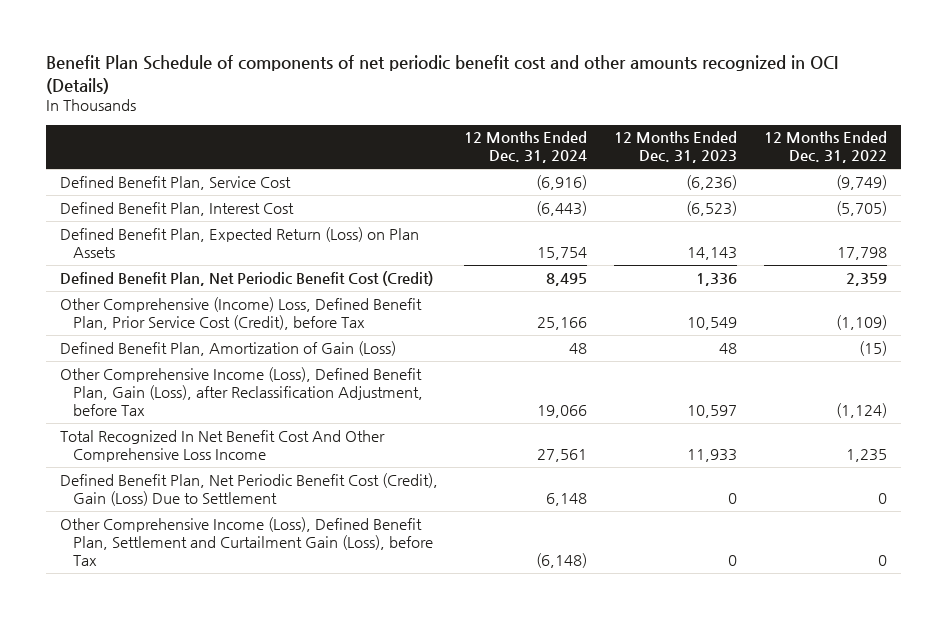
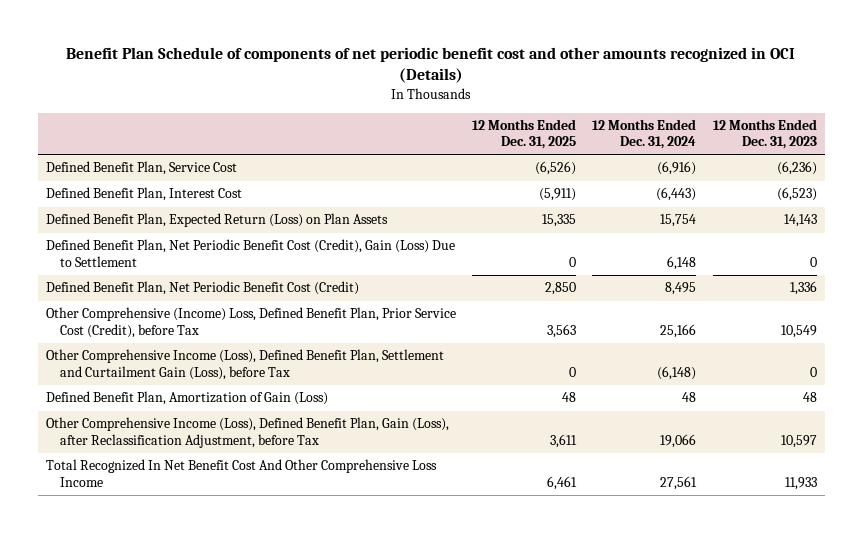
- | 12 Months Ended Dec. 31, 2024 | 12 Months Ended Dec. 31, 2023 | 12 Months Ended Dec. 31, 2022
+ | 12 Months Ended Dec. 31, 2025 | 12 Months Ended Dec. 31, 2024 | 12 Months Ended Dec. 31, 2023
moved up: Defined Benefit Plan, Net Periodic Benefit Cost (Credit), Gain (Loss) Due to Settlement | 0 | 6,148 | 0
moved up: Other Comprehensive Income (Loss), Defined Benefit Plan, Settlement and Curtailment Gain (Loss), before Tax | 0 | (6,148) | 0

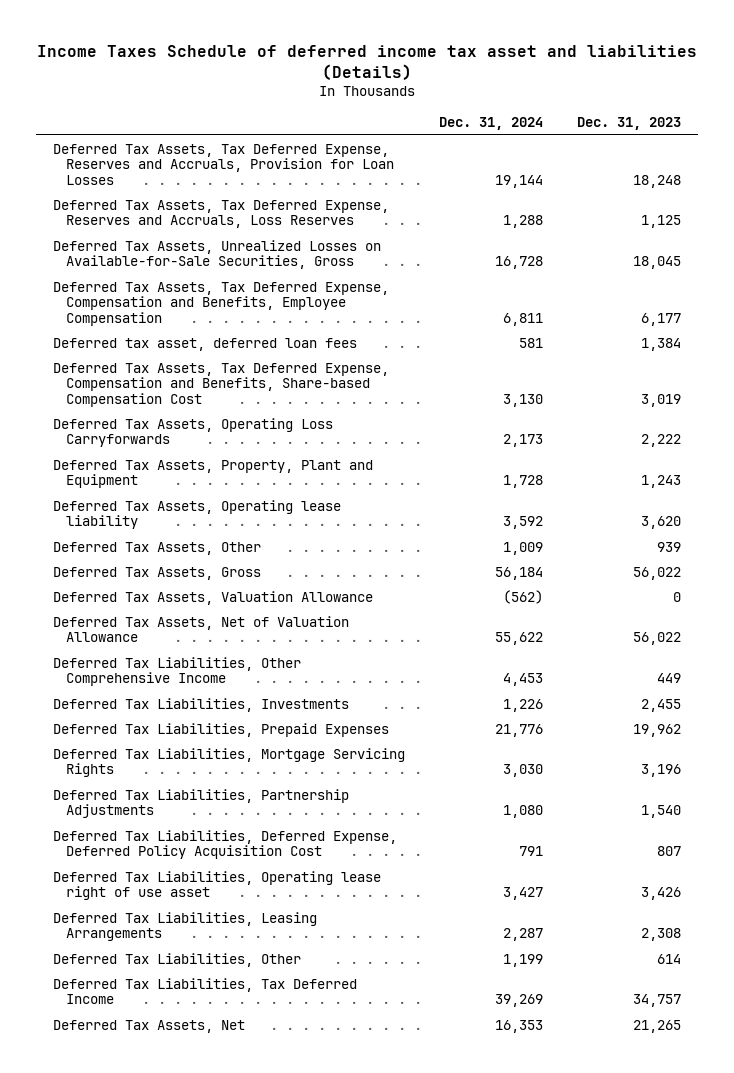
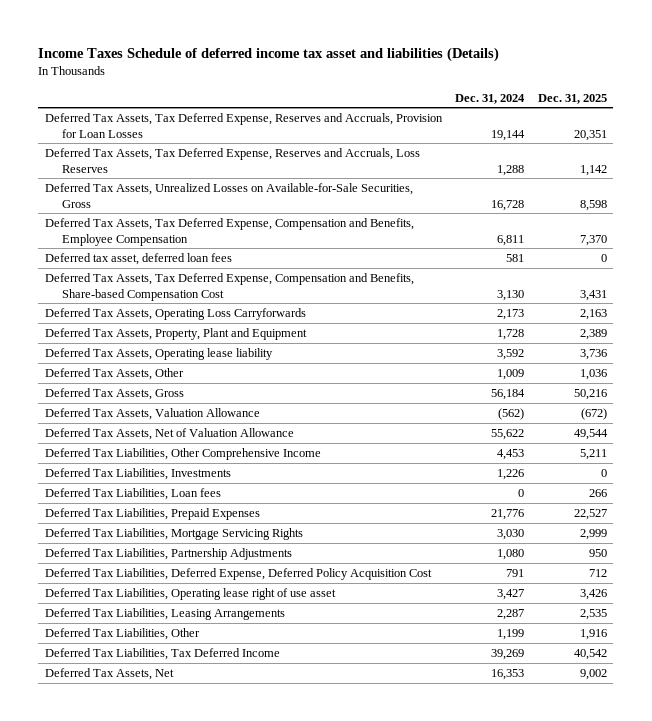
- | Dec. 31, 2024 | Dec. 31, 2023
+ | Dec. 31, 2024 | Dec. 31, 2025
+ Deferred Tax Liabilities, Loan fees | 0 | 266

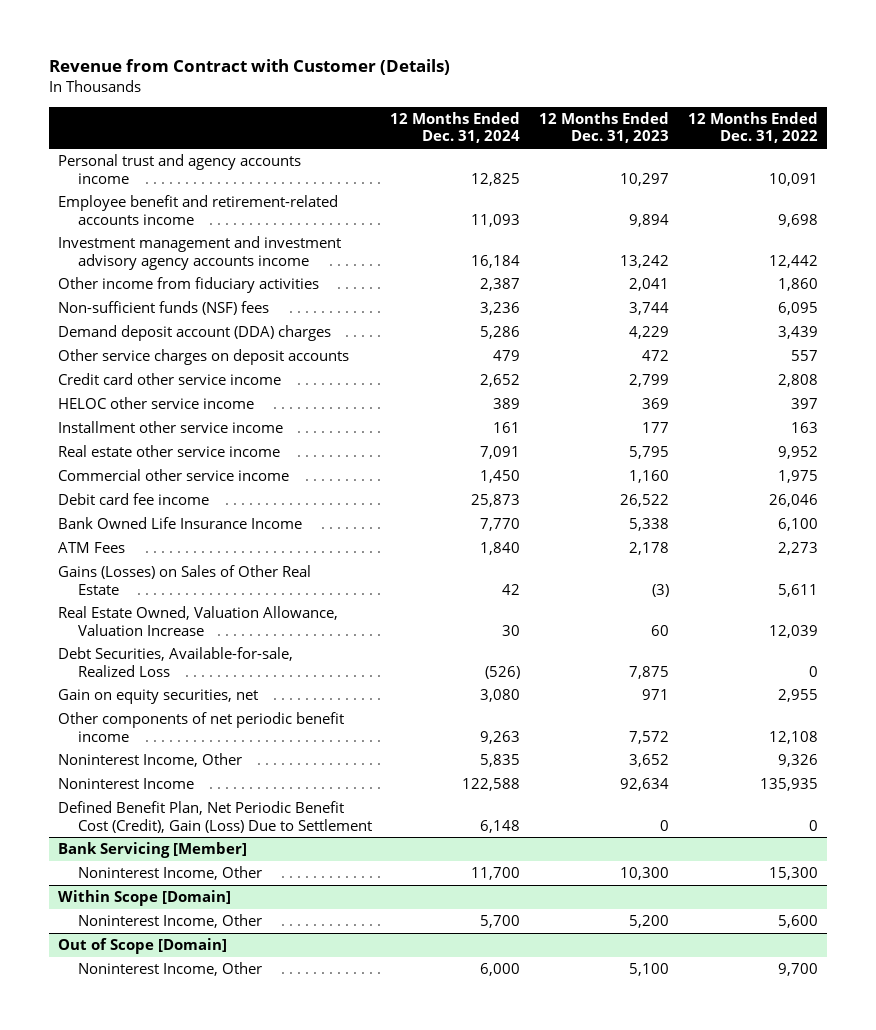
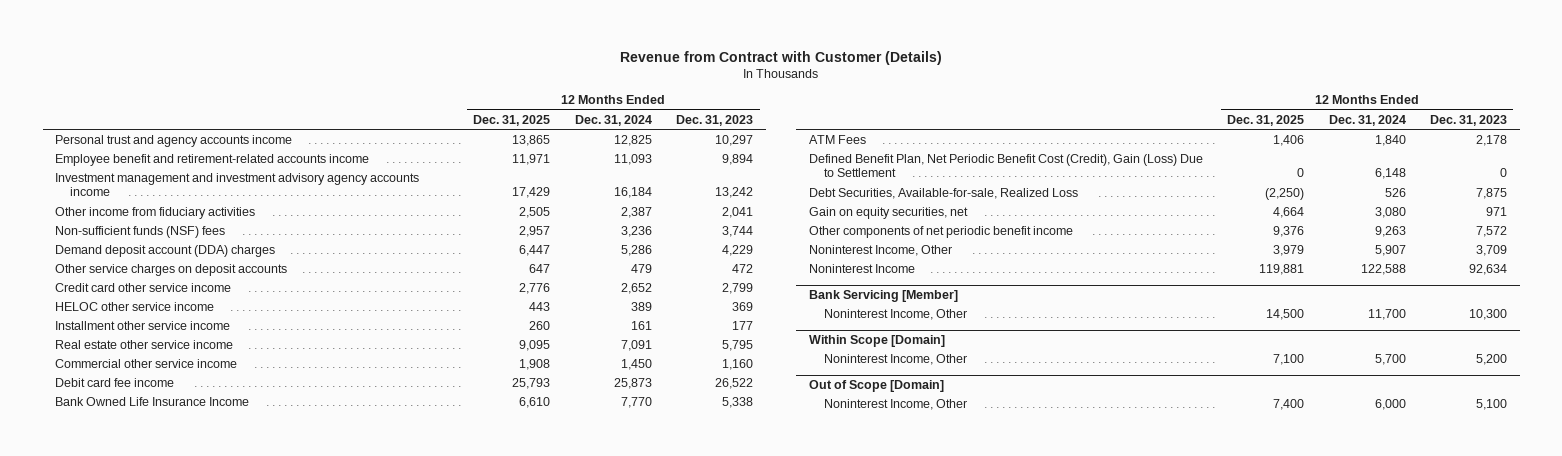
- | 12 Months Ended Dec. 31, 2024 | 12 Months Ended Dec. 31, 2023 | 12 Months Ended Dec. 31, 2022
+ | 12 Months Ended Dec. 31, 2025 | 12 Months Ended Dec. 31, 2024 | 12 Months Ended Dec. 31, 2023
- Gains (Losses) on Sales of Other Real Estate | 42 | (3) | 5,611
- Real Estate Owned, Valuation Allowance, Valuation Increase | 30 | 60 | 12,039
- Debt Securities, Available-for-sale, Realized Loss | (526) | 7,875 | 0
moved up: Defined Benefit Plan, Net Periodic Benefit Cost (Credit), Gain (Loss) Due to Settlement | 0 | 6,148 | 0
+ Debt Securities, Available-for-sale, Realized Loss | (2,250) | 526 | 7,875
- Noninterest Income, Other | 5,835 | 3,652 | 9,326
+ Noninterest Income, Other | 3,979 | 5,907 | 3,709

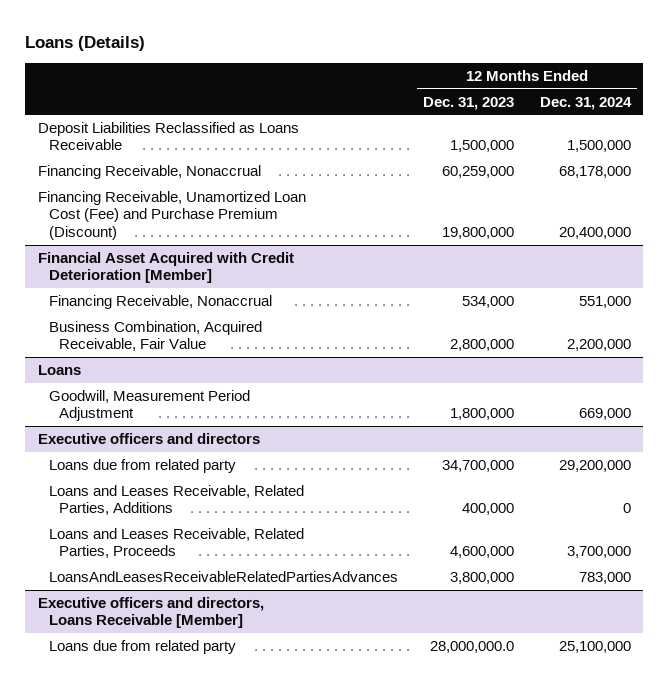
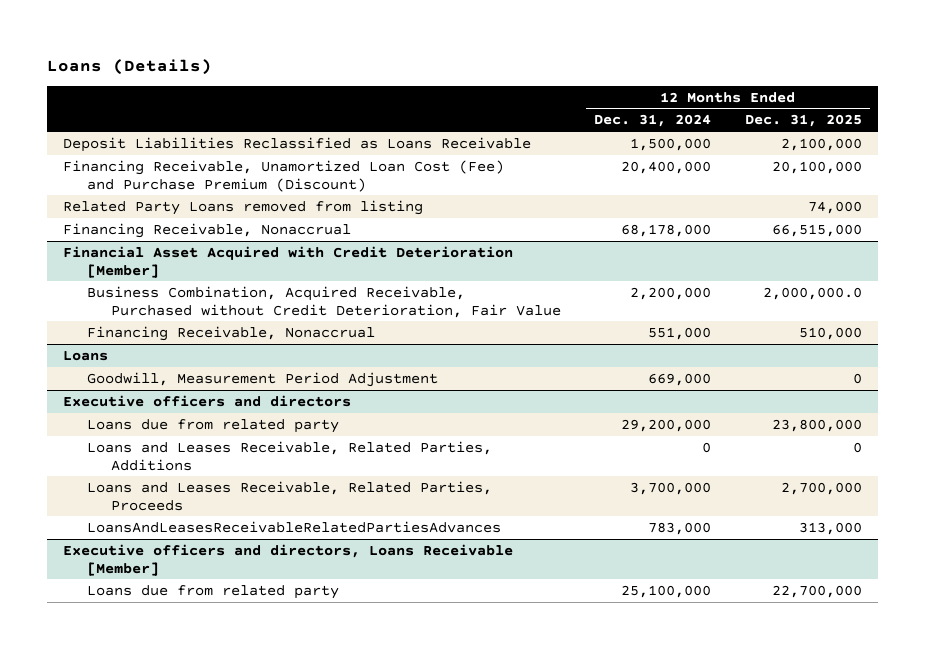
- | 12 Months Ended Dec. 31, 2023 | 12 Months Ended Dec. 31, 2024
+ | 12 Months Ended Dec. 31, 2024 | 12 Months Ended Dec. 31, 2025
+ Related Party Loans removed from listing | | 74,000
moved down: Financing Receivable, Nonaccrual | 68,178,000 | 66,515,000
@ Financial Asset Acquired with Credit Deterioration [Member]
+ Business Combination, Acquired Receivable, Purchased without Credit Deterioration, Fair Value | 2,200,000 | 2,000,000.0
- Business Combination, Acquired Receivable, Fair Value | 2,800,000 | 2,200,000

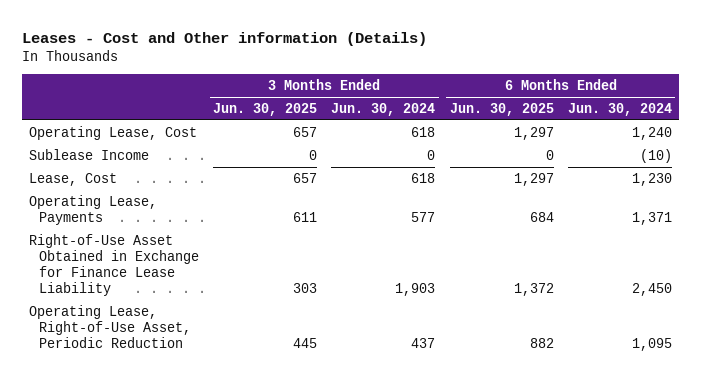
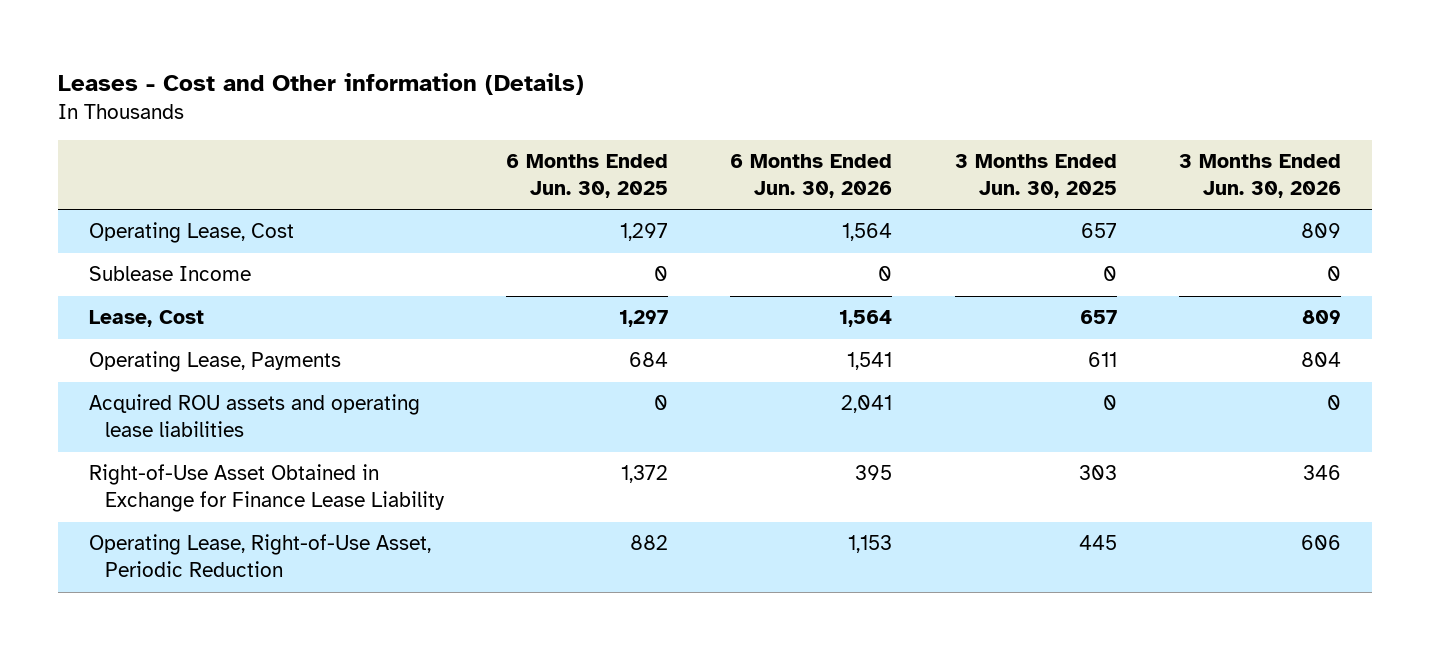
- | 3 Months Ended Jun. 30, 2025 | 3 Months Ended Jun. 30, 2024 | 6 Months Ended Jun. 30, 2025 | 6 Months Ended Jun. 30, 2024
+ | 6 Months Ended Jun. 30, 2025 | 6 Months Ended Jun. 30, 2026 | 3 Months Ended Jun. 30, 2025 | 3 Months Ended Jun. 30, 2026
+ Acquired ROU assets and operating lease liabilities | 0 | 2,041 | 0 | 0

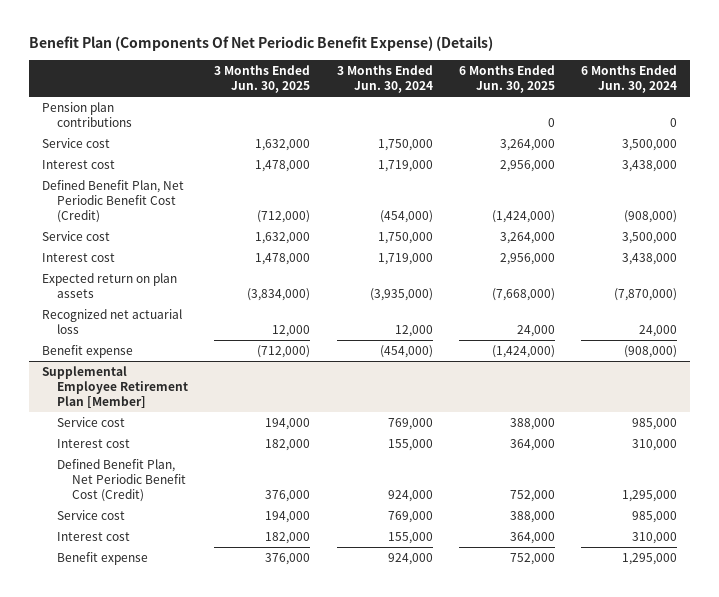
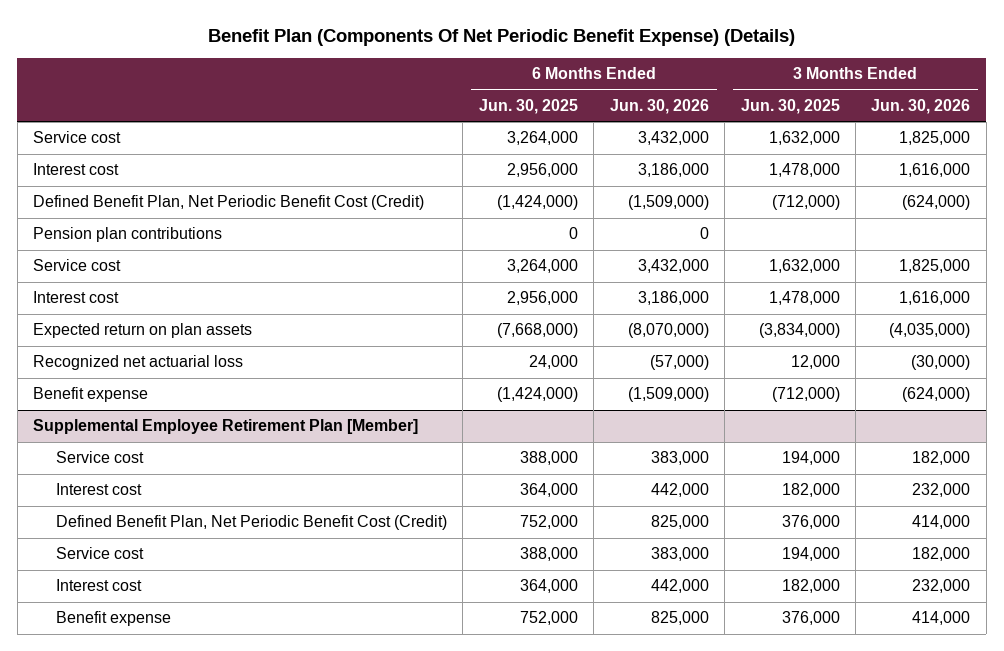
- | 3 Months Ended Jun. 30, 2025 | 3 Months Ended Jun. 30, 2024 | 6 Months Ended Jun. 30, 2025 | 6 Months Ended Jun. 30, 2024
+ | 6 Months Ended Jun. 30, 2025 | 6 Months Ended Jun. 30, 2026 | 3 Months Ended Jun. 30, 2025 | 3 Months Ended Jun. 30, 2026
moved down: Pension plan contributions | 0 | 0 | |

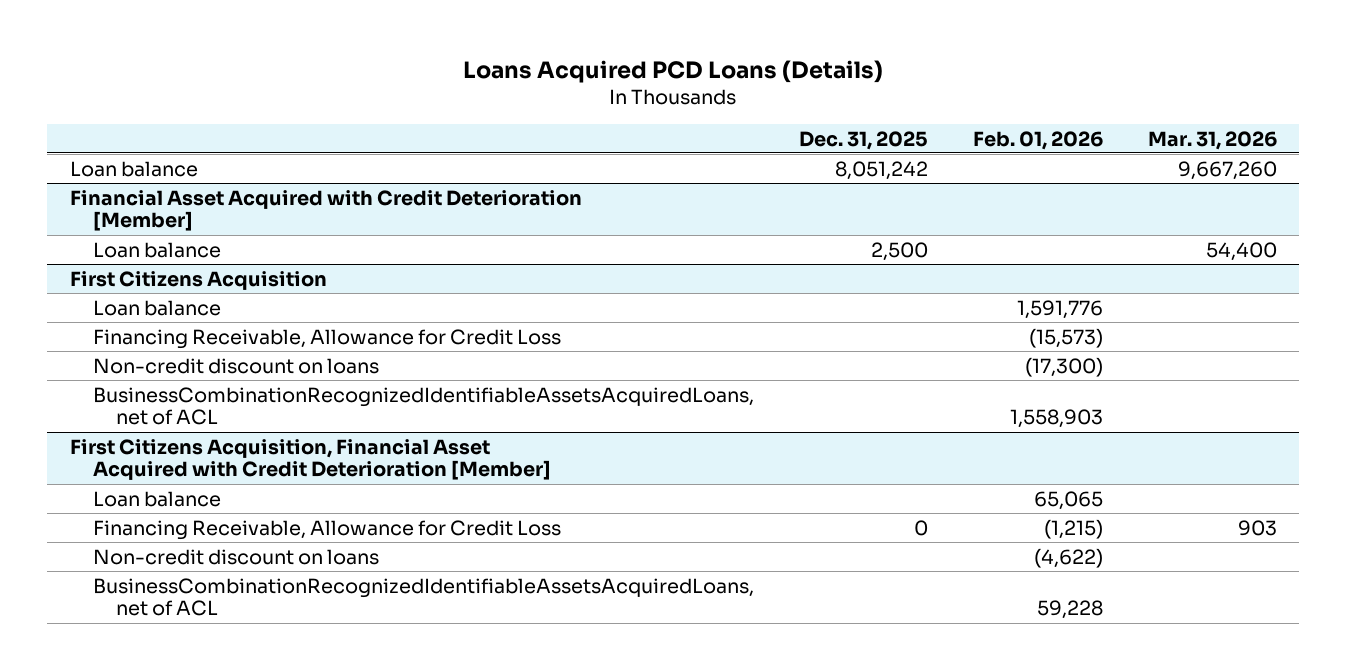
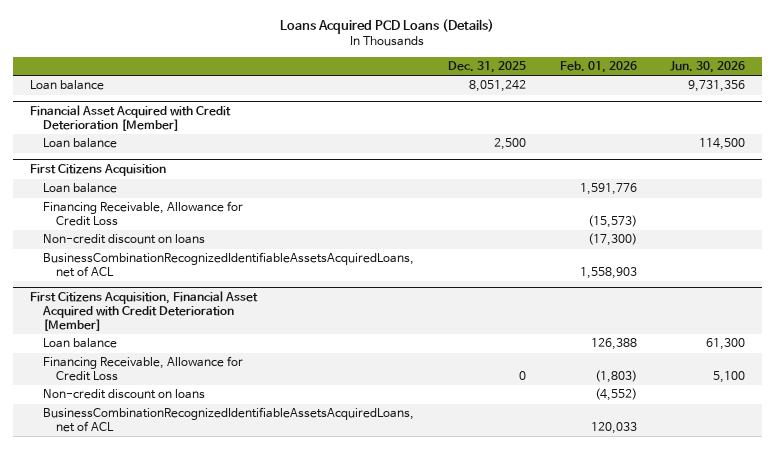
- | Dec. 31, 2025 | Feb. 01, 2026 | Mar. 31, 2026
+ | Dec. 31, 2025 | Feb. 01, 2026 | Jun. 30, 2026
@ First Citizens Acquisition, Financial Asset Acquired with Credit Deterioration [Member]
- Loan balance | | 65,065 |
- Financing Receivable, Allowance for Credit Loss | 0 | (1,215) | 903
- Non-credit discount on loans | | (4,622) |
- BusinessCombinationRecognizedIdentifiableAssetsAcquiredLoans, net of ACL | | 59,228 |
+ Loan balance | | 126,388 | 61,300
+ Financing Receivable, Allowance for Credit Loss | 0 | (1,803) | 5,100
+ Non-credit discount on loans | | (4,552) |
+ BusinessCombinationRecognizedIdentifiableAssetsAcquiredLoans, net of ACL | | 120,033 |

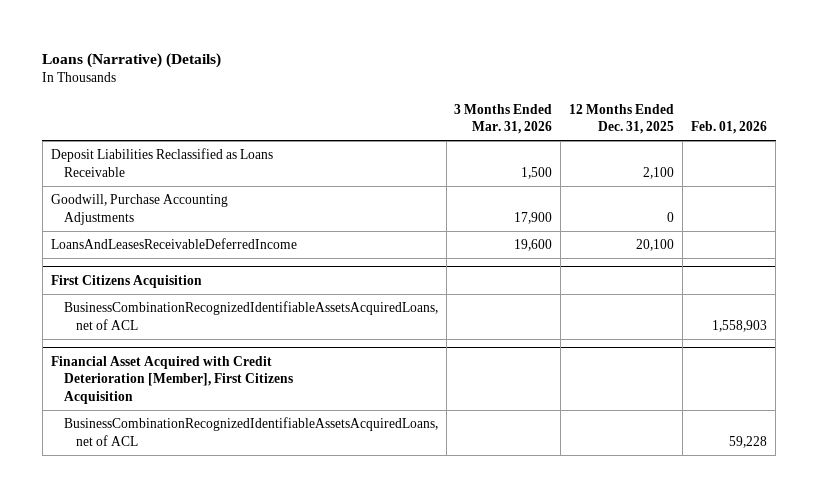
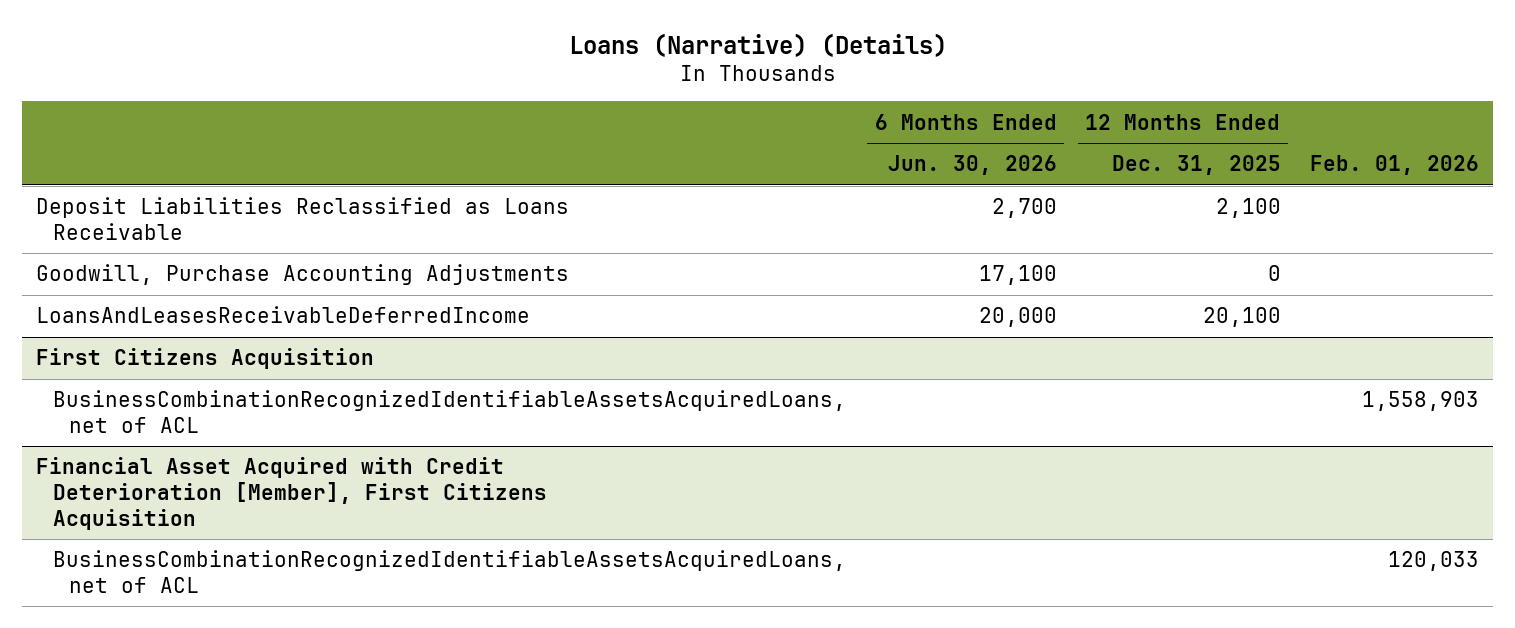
- | 3 Months Ended Mar. 31, 2026 | 12 Months Ended Dec. 31, 2025 | Feb. 01, 2026
+ | 6 Months Ended Jun. 30, 2026 | 12 Months Ended Dec. 31, 2025 | Feb. 01, 2026
@ Financial Asset Acquired with Credit Deterioration [Member], First Citizens Acquisition
- BusinessCombinationRecognizedIdentifiableAssetsAcquiredLoans, net of ACL | | | 59,228
+ BusinessCombinationRecognizedIdentifiableAssetsAcquiredLoans, net of ACL | | | 120,033

